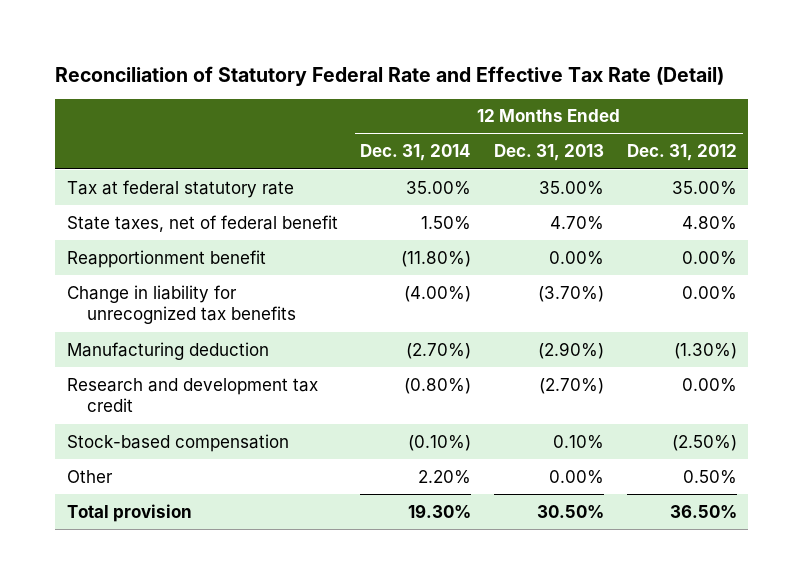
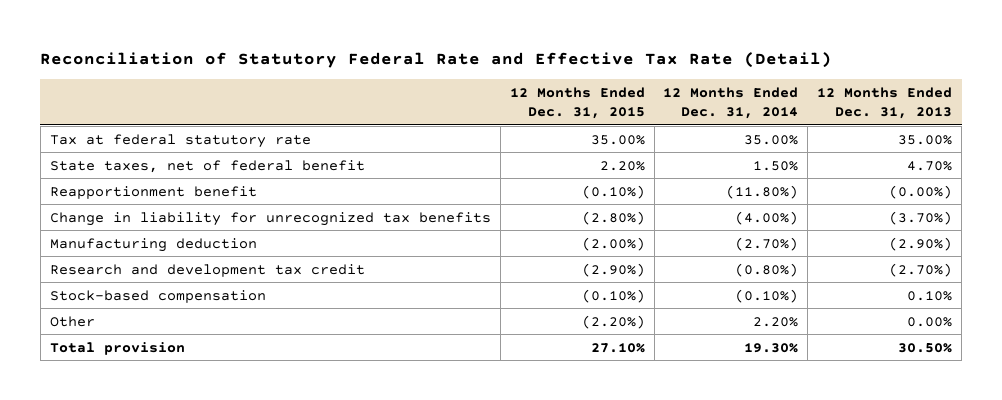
- | 12 Months Ended Dec. 31, 2014 | 12 Months Ended Dec. 31, 2013 | 12 Months Ended Dec. 31, 2012
+ | 12 Months Ended Dec. 31, 2015 | 12 Months Ended Dec. 31, 2014 | 12 Months Ended Dec. 31, 2013
- Reapportionment benefit | (11.80%) | 0.00% | 0.00%
+ Reapportionment benefit | (0.10%) | (11.80%) | (0.00%)

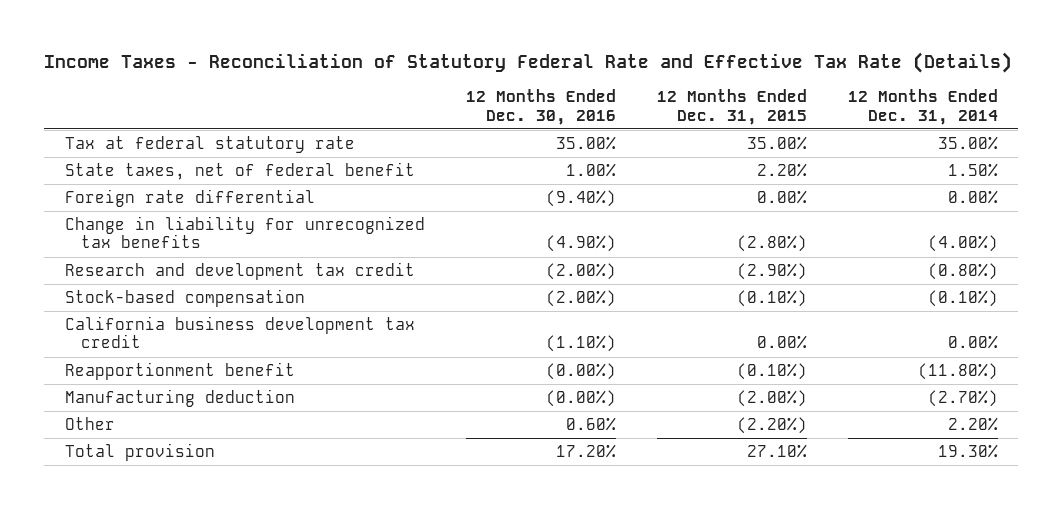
- Reconciliation of Statutory Federal Rate and Effective Tax Rate (Detail)
+ Income Taxes - Reconciliation of Statutory Federal Rate and Effective Tax Rate (Details)
- | 12 Months Ended Dec. 31, 2015 | 12 Months Ended Dec. 31, 2014 | 12 Months Ended Dec. 31, 2013
+ | 12 Months Ended Dec. 30, 2016 | 12 Months Ended Dec. 31, 2015 | 12 Months Ended Dec. 31, 2014
+ Foreign rate differential | (9.40%) | 0.00% | 0.00%
+ California business development tax credit | (1.10%) | 0.00% | 0.00%
moved down: Reapportionment benefit | (0.00%) | (0.10%) | (11.80%)
moved down: Manufacturing deduction | (0.00%) | (2.00%) | (2.70%)

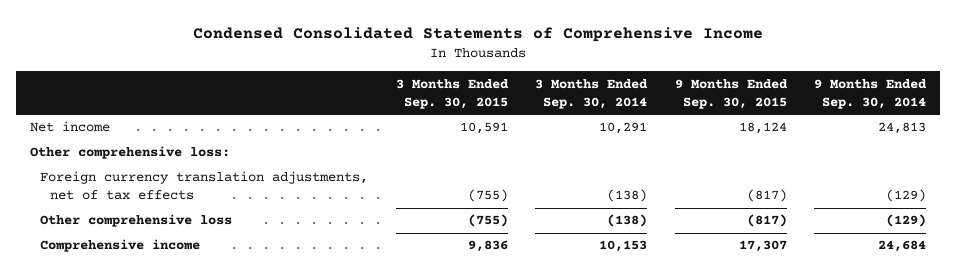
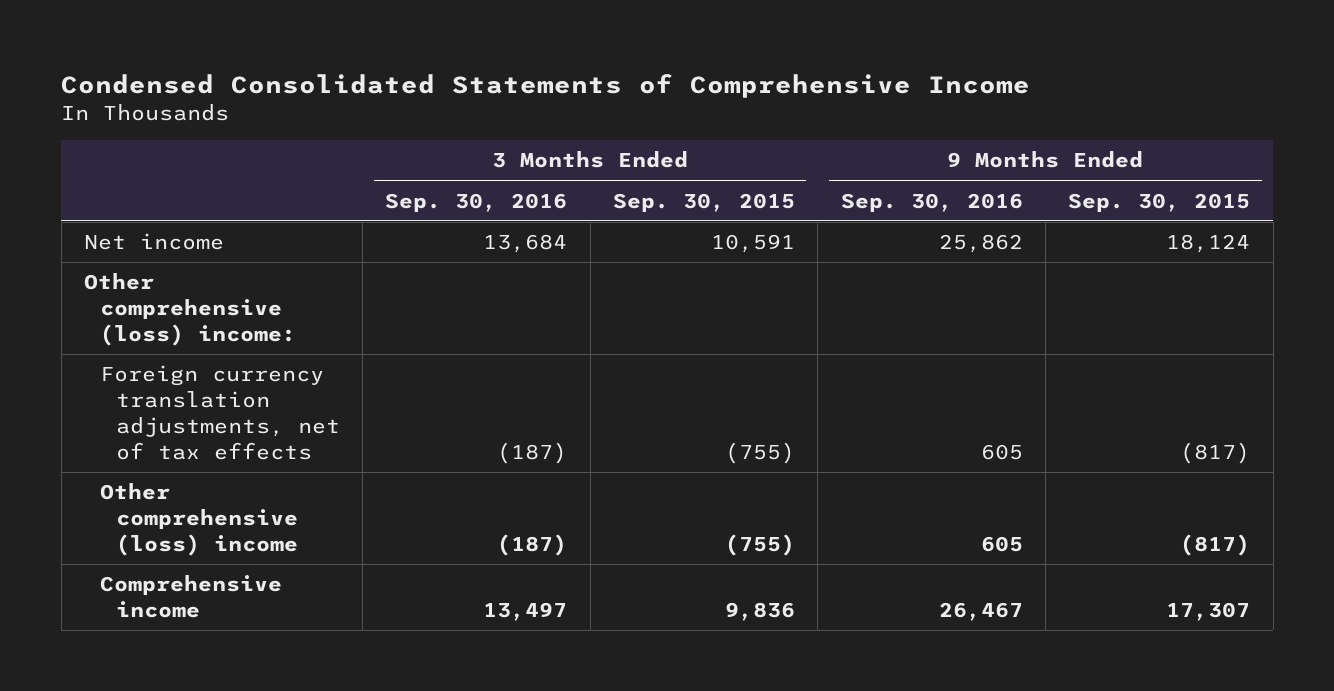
- | 3 Months Ended Sep. 30, 2015 | 3 Months Ended Sep. 30, 2014 | 9 Months Ended Sep. 30, 2015 | 9 Months Ended Sep. 30, 2014
+ | 3 Months Ended Sep. 30, 2016 | 3 Months Ended Sep. 30, 2015 | 9 Months Ended Sep. 30, 2016 | 9 Months Ended Sep. 30, 2015
- Other comprehensive loss:
+ Other comprehensive (loss) income:
- Other comprehensive loss | (755) | (138) | (817) | (129)
+ Other comprehensive (loss) income | (187) | (755) | 605 | (817)

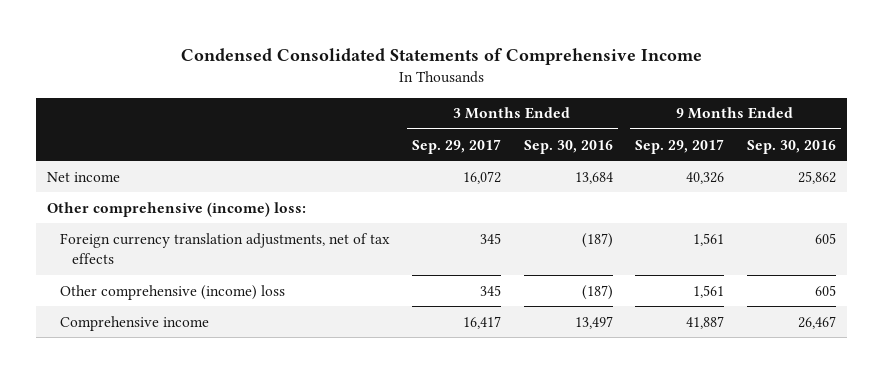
- | 3 Months Ended Sep. 30, 2016 | 3 Months Ended Sep. 30, 2015 | 9 Months Ended Sep. 30, 2016 | 9 Months Ended Sep. 30, 2015
+ | 3 Months Ended Sep. 29, 2017 | 3 Months Ended Sep. 30, 2016 | 9 Months Ended Sep. 29, 2017 | 9 Months Ended Sep. 30, 2016
- Other comprehensive (loss) income:
+ Other comprehensive (income) loss:
- Other comprehensive (loss) income | (187) | (755) | 605 | (817)
+ Other comprehensive (income) loss | 345 | (187) | 1,561 | 605

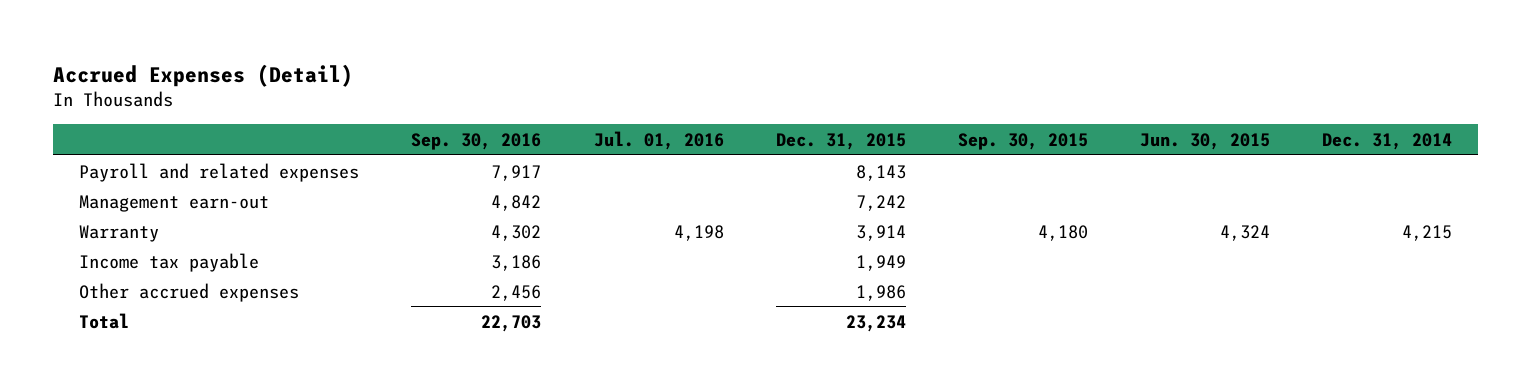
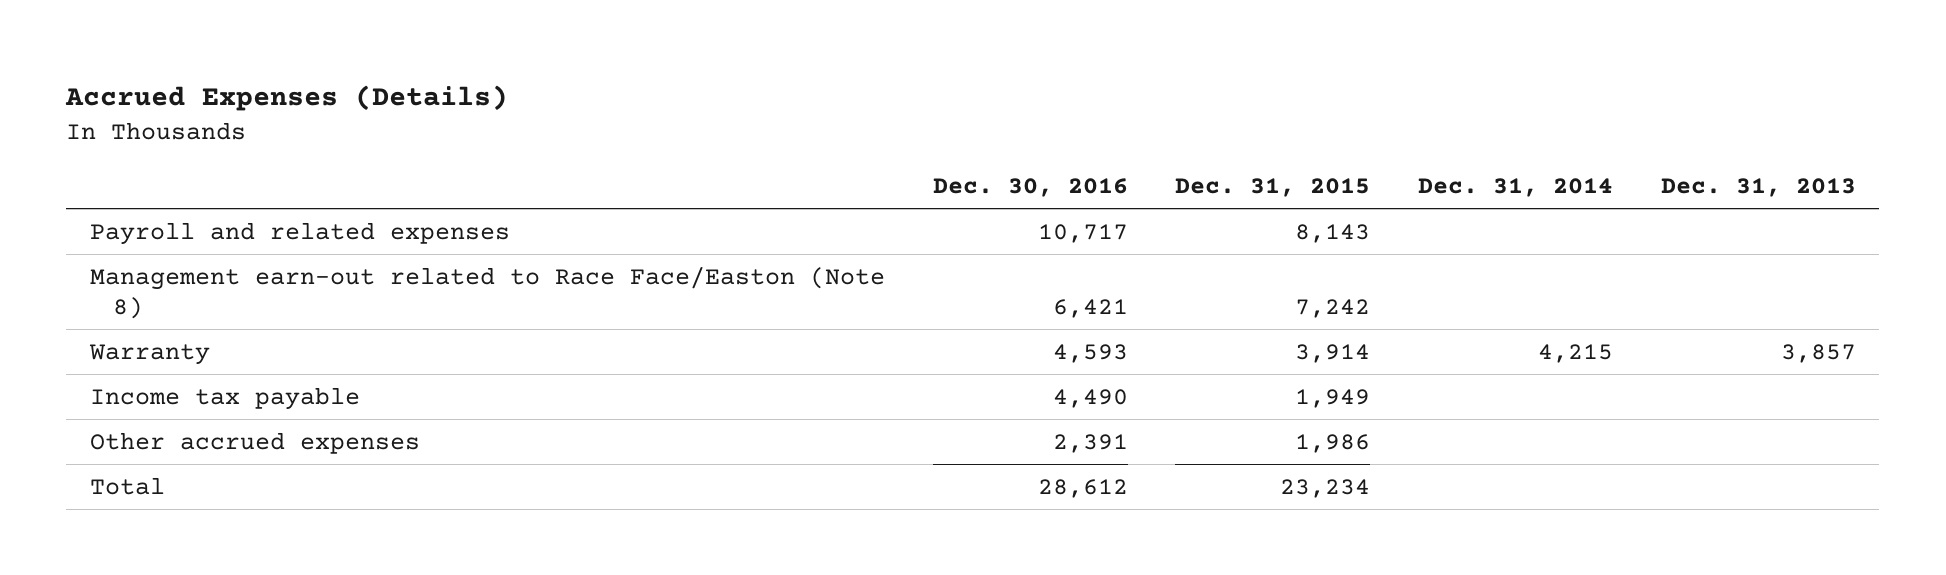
- Accrued Expenses (Detail)
+ Accrued Expenses (Details)
- | Sep. 30, 2016 | Jul. 01, 2016 | Dec. 31, 2015 | Sep. 30, 2015 | Jun. 30, 2015 | Dec. 31, 2014
+ | Dec. 30, 2016 | Dec. 31, 2015 | Dec. 31, 2014 | Dec. 31, 2013
- Management earn-out | 4,842 | | 7,242 | | |
+ Management earn-out related to Race Face/Easton (Note 8) | 6,421 | 7,242 | |

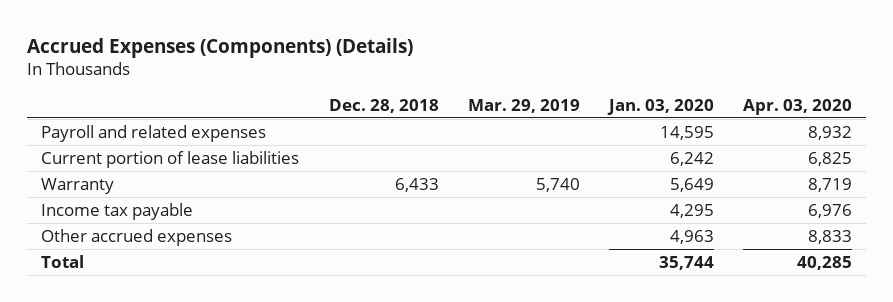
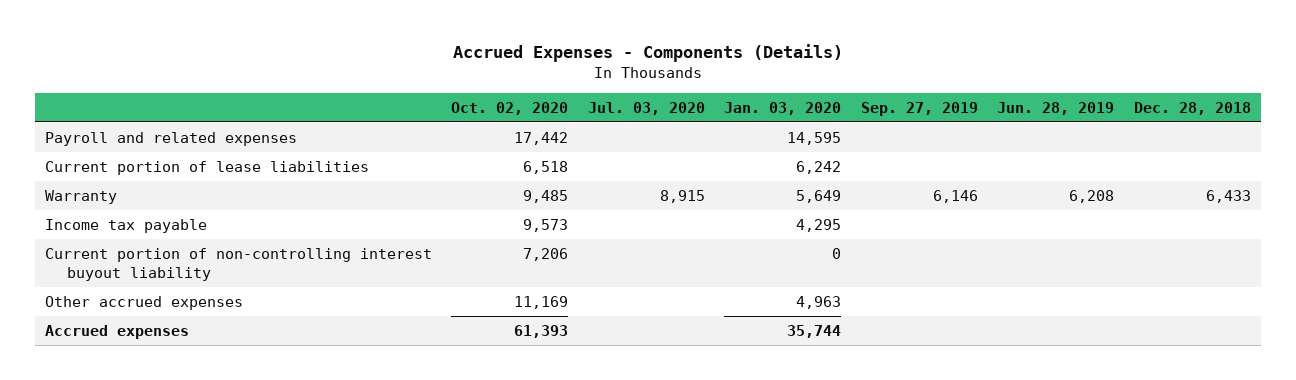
- Accrued Expenses (Components) (Details)
+ Accrued Expenses - Components (Details)
- | Dec. 28, 2018 | Mar. 29, 2019 | Jan. 03, 2020 | Apr. 03, 2020
+ | Oct. 02, 2020 | Jul. 03, 2020 | Jan. 03, 2020 | Sep. 27, 2019 | Jun. 28, 2019 | Dec. 28, 2018
+ Current portion of non-controlling interest buyout liability | 7,206 | | 0 | | |
- Total | | | 35,744 | 40,285
+ Accrued expenses | 61,393 | | 35,744 | | |

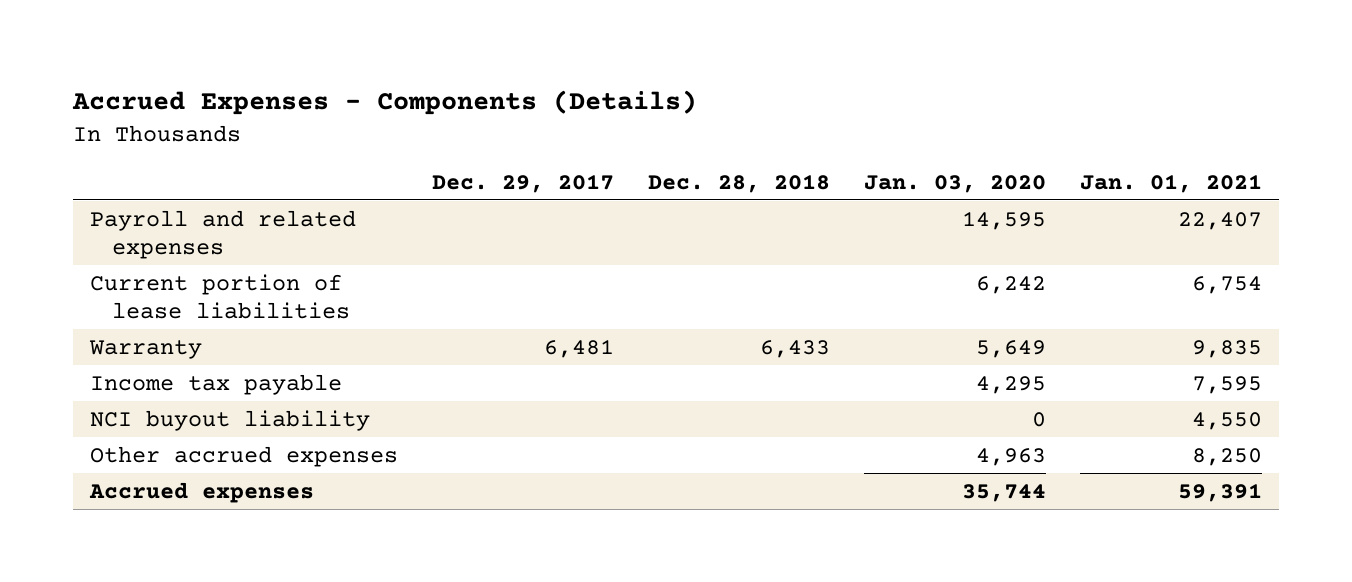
- | Oct. 02, 2020 | Jul. 03, 2020 | Jan. 03, 2020 | Sep. 27, 2019 | Jun. 28, 2019 | Dec. 28, 2018
+ | Dec. 29, 2017 | Dec. 28, 2018 | Jan. 03, 2020 | Jan. 01, 2021
- Current portion of non-controlling interest buyout liability | 7,206 | | 0 | | |
+ NCI buyout liability | | | 0 | 4,550

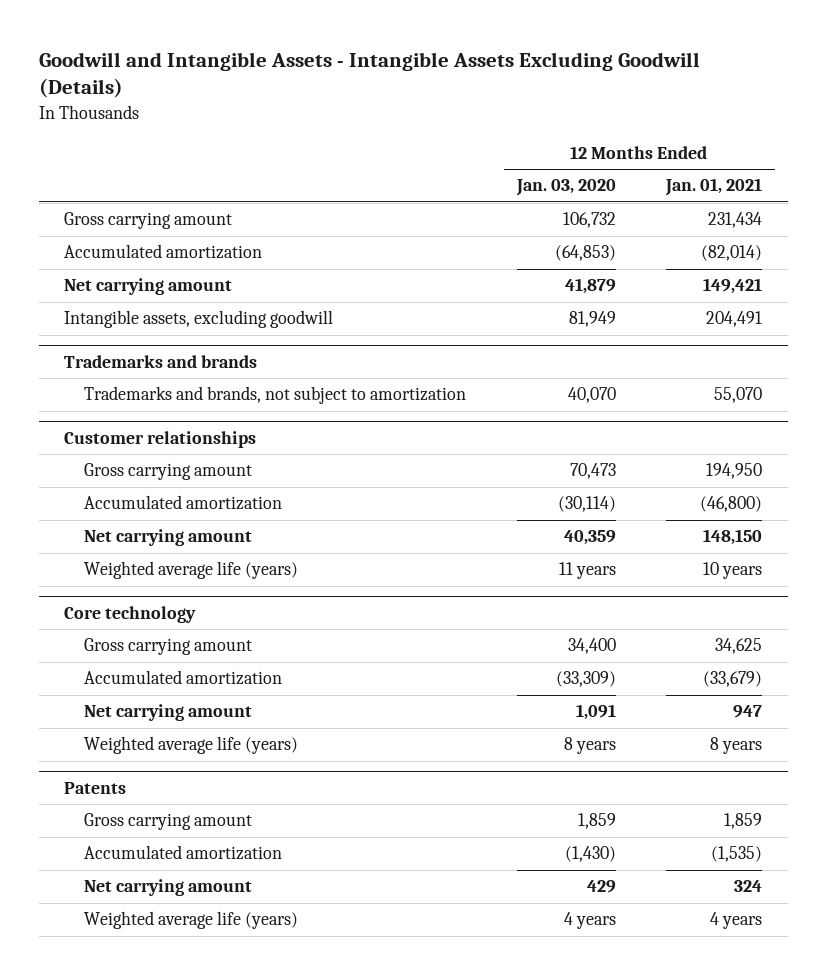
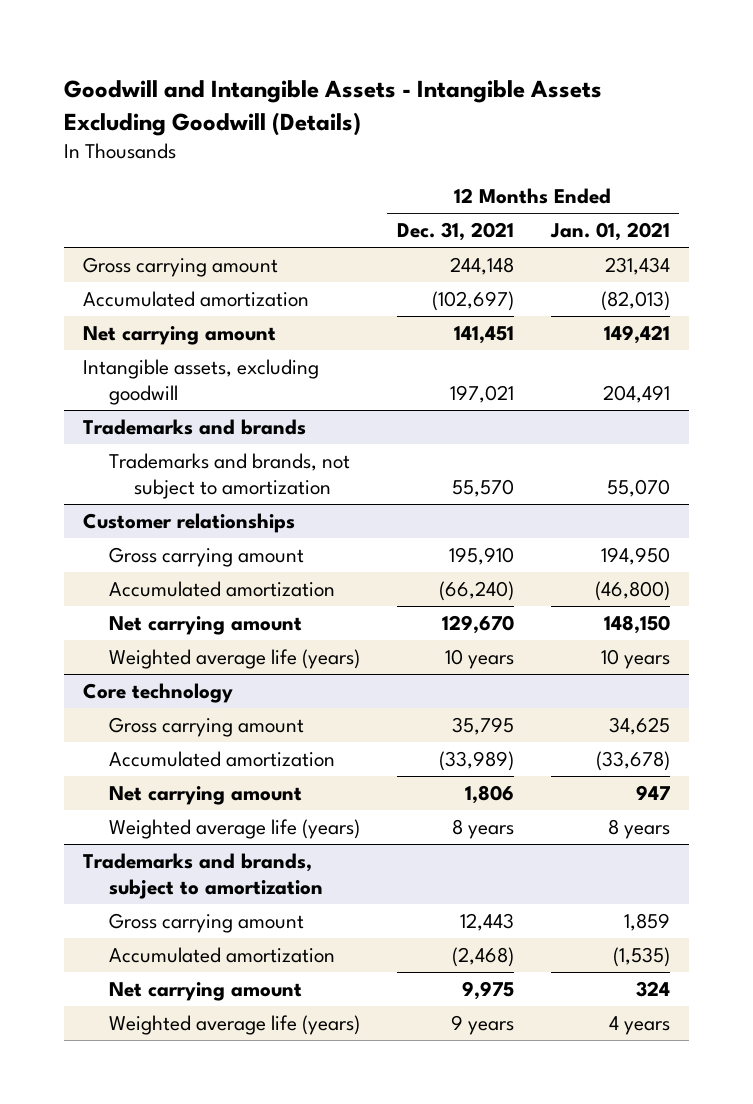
- | 12 Months Ended Jan. 03, 2020 | 12 Months Ended Jan. 01, 2021
+ | 12 Months Ended Dec. 31, 2021 | 12 Months Ended Jan. 01, 2021
- Accumulated amortization | (64,853) | (82,014)
+ Accumulated amortization | (102,697) | (82,013)
@ Core technology
- Accumulated amortization | (33,309) | (33,679)
+ Accumulated amortization | (33,989) | (33,678)
- Patents
+ Trademarks and brands, subject to amortization

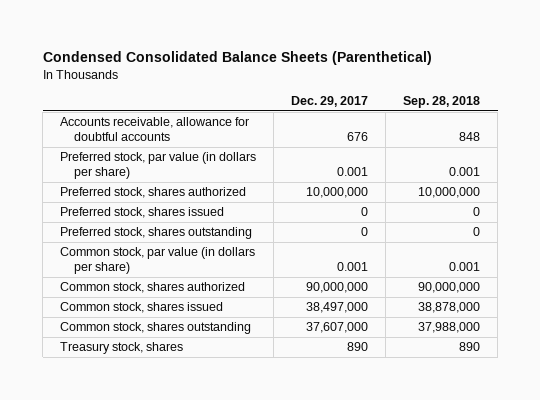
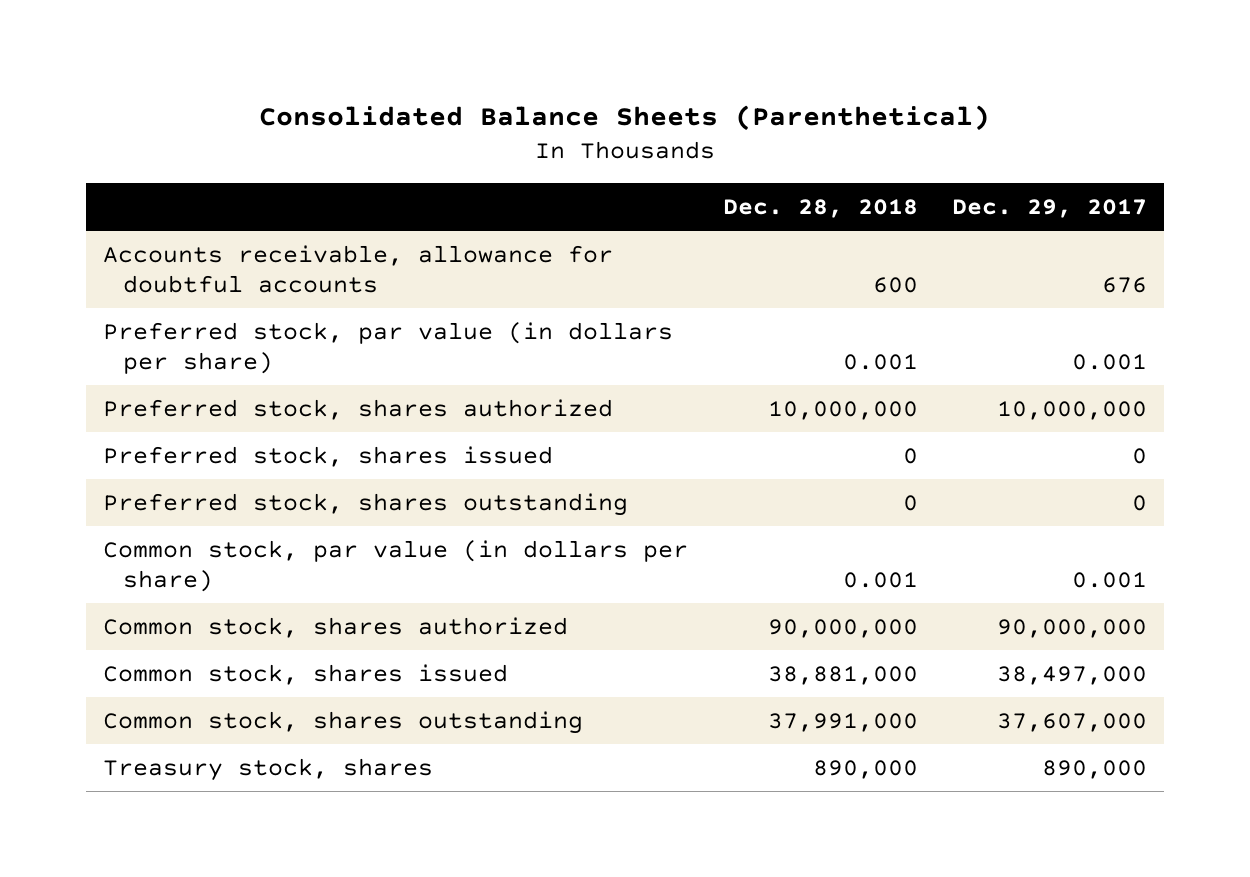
- Condensed Consolidated Balance Sheets (Parenthetical)
+ Consolidated Balance Sheets (Parenthetical)
- | Dec. 29, 2017 | Sep. 28, 2018
+ | Dec. 28, 2018 | Dec. 29, 2017
- Treasury stock, shares | 890 | 890
+ Treasury stock, shares | 890,000 | 890,000

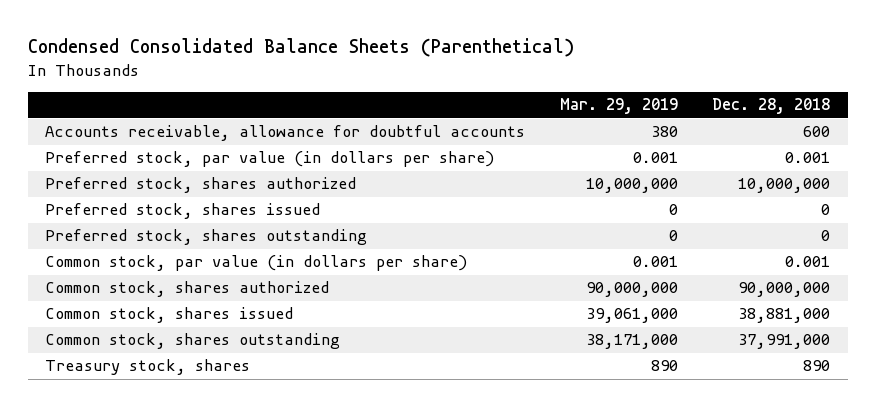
- Consolidated Balance Sheets (Parenthetical)
+ Condensed Consolidated Balance Sheets (Parenthetical)
- | Dec. 28, 2018 | Dec. 29, 2017
+ | Mar. 29, 2019 | Dec. 28, 2018
- Treasury stock, shares | 890,000 | 890,000
+ Treasury stock, shares | 890 | 890

